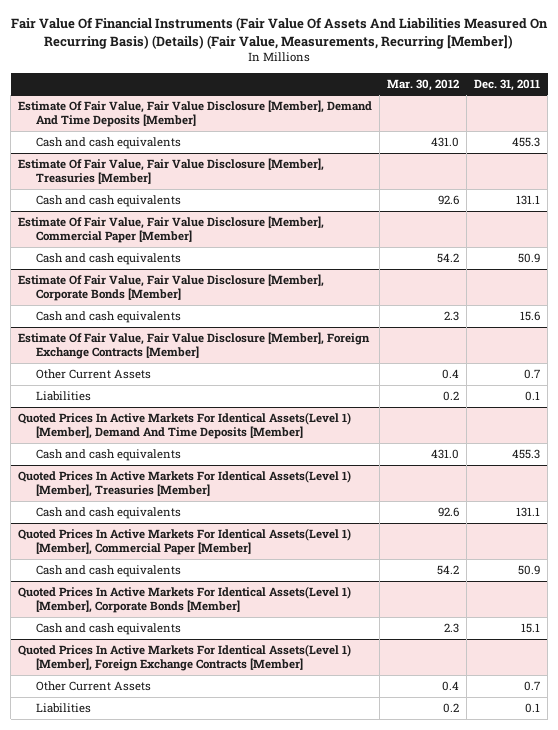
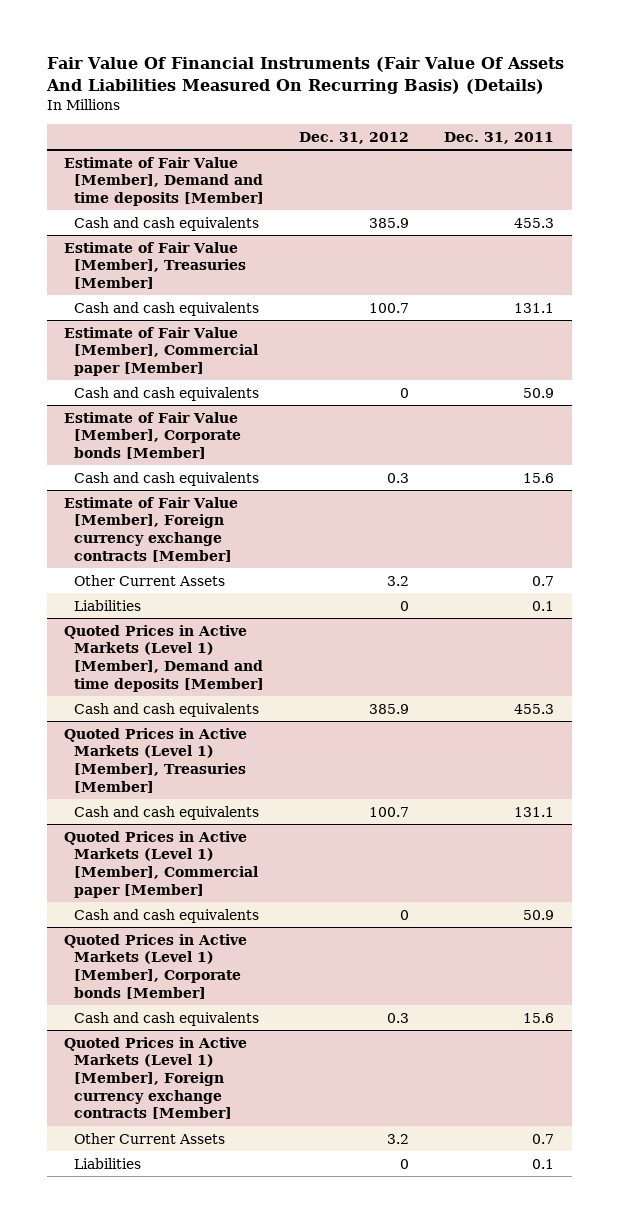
- Fair Value Of Financial Instruments (Fair Value Of Assets And Liabilities Measured On Recurring Basis) (Details) (Fair Value, Measurements, Recurring [Member])
+ Fair Value Of Financial Instruments (Fair Value Of Assets And Liabilities Measured On Recurring Basis) (Details)
- | Mar. 30, 2012 | Dec. 31, 2011
+ | Dec. 31, 2012 | Dec. 31, 2011
- Estimate Of Fair Value, Fair Value Disclosure [Member], Demand And Time Deposits [Member]
+ Estimate of Fair Value [Member], Demand and time deposits [Member]
- Estimate Of Fair Value, Fair Value Disclosure [Member], Treasuries [Member]
+ Estimate of Fair Value [Member], Treasuries [Member]
- Estimate Of Fair Value, Fair Value Disclosure [Member], Commercial Paper [Member]
+ Estimate of Fair Value [Member], Commercial paper [Member]
- Estimate Of Fair Value, Fair Value Disclosure [Member], Corporate Bonds [Member]
+ Estimate of Fair Value [Member], Corporate bonds [Member]
- Estimate Of Fair Value, Fair Value Disclosure [Member], Foreign Exchange Contracts [Member]
+ Estimate of Fair Value [Member], Foreign currency exchange contracts [Member]
- Quoted Prices In Active Markets For Identical Assets(Level 1) [Member], Demand And Time Deposits [Member]
+ Quoted Prices in Active Markets (Level 1) [Member], Demand and time deposits [Member]
- Quoted Prices In Active Markets For Identical Assets(Level 1) [Member], Treasuries [Member]
+ Quoted Prices in Active Markets (Level 1) [Member], Treasuries [Member]
- Quoted Prices In Active Markets For Identical Assets(Level 1) [Member], Commercial Paper [Member]
+ Quoted Prices in Active Markets (Level 1) [Member], Commercial paper [Member]
- Quoted Prices In Active Markets For Identical Assets(Level 1) [Member], Corporate Bonds [Member]
- Cash and cash equivalents | 2.3 | 15.1
- Quoted Prices In Active Markets For Identical Assets(Level 1) [Member], Foreign Exchange Contracts [Member]
+ Quoted Prices in Active Markets (Level 1) [Member], Corporate bonds [Member]
+ Cash and cash equivalents | 0.3 | 15.6
+ Quoted Prices in Active Markets (Level 1) [Member], Foreign currency exchange contracts [Member]

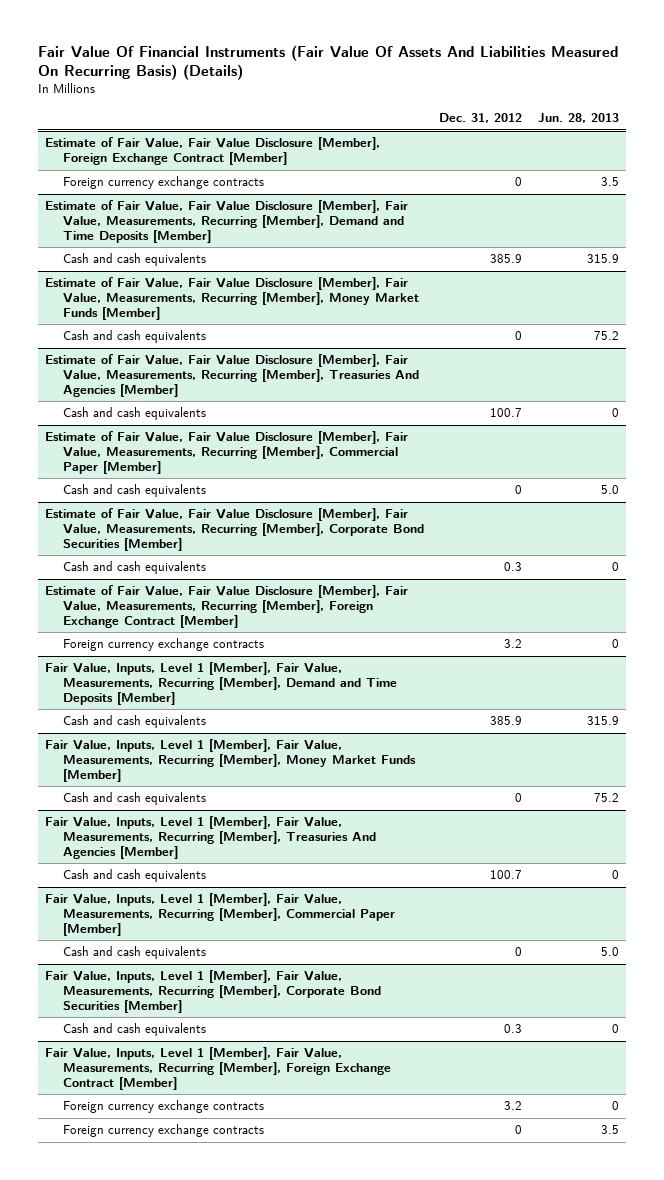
- | Dec. 31, 2012 | Dec. 31, 2011
+ | Dec. 31, 2012 | Jun. 28, 2013
- Estimate of Fair Value [Member], Demand and time deposits [Member]
+ Estimate of Fair Value, Fair Value Disclosure [Member], Foreign Exchange Contract [Member]
+ Foreign currency exchange contracts | 0 | 3.5
+ Estimate of Fair Value, Fair Value Disclosure [Member], Fair Value, Measurements, Recurring [Member], Demand and Time Deposits [Member]
- Estimate of Fair Value [Member], Treasuries [Member]
+ Estimate of Fair Value, Fair Value Disclosure [Member], Fair Value, Measurements, Recurring [Member], Money Market Funds [Member]
+ Cash and cash equivalents | 0 | 75.2
+ Estimate of Fair Value, Fair Value Disclosure [Member], Fair Value, Measurements, Recurring [Member], Treasuries And Agencies [Member]
- Estimate of Fair Value [Member], Commercial paper [Member]
+ Estimate of Fair Value, Fair Value Disclosure [Member], Fair Value, Measurements, Recurring [Member], Commercial Paper [Member]
- Estimate of Fair Value [Member], Corporate bonds [Member]
+ Estimate of Fair Value, Fair Value Disclosure [Member], Fair Value, Measurements, Recurring [Member], Corporate Bond Securities [Member]
- Estimate of Fair Value [Member], Foreign currency exchange contracts [Member]
- Other Current Assets | 3.2 | 0.7
- Liabilities | 0 | 0.1
- Quoted Prices in Active Markets (Level 1) [Member], Demand and time deposits [Member]
+ Estimate of Fair Value, Fair Value Disclosure [Member], Fair Value, Measurements, Recurring [Member], Foreign Exchange Contract [Member]
+ Foreign currency exchange contracts | 3.2 | 0
+ Fair Value, Inputs, Level 1 [Member], Fair Value, Measurements, Recurring [Member], Demand and Time Deposits [Member]
- Quoted Prices in Active Markets (Level 1) [Member], Treasuries [Member]
+ Fair Value, Inputs, Level 1 [Member], Fair Value, Measurements, Recurring [Member], Money Market Funds [Member]
+ Cash and cash equivalents | 0 | 75.2
+ Fair Value, Inputs, Level 1 [Member], Fair Value, Measurements, Recurring [Member], Treasuries And Agencies [Member]
- Quoted Prices in Active Markets (Level 1) [Member], Commercial paper [Member]
+ Fair Value, Inputs, Level 1 [Member], Fair Value, Measurements, Recurring [Member], Commercial Paper [Member]
- Quoted Prices in Active Markets (Level 1) [Member], Corporate bonds [Member]
+ Fair Value, Inputs, Level 1 [Member], Fair Value, Measurements, Recurring [Member], Corporate Bond Securities [Member]
- Quoted Prices in Active Markets (Level 1) [Member], Foreign currency exchange contracts [Member]
- Other Current Assets | 3.2 | 0.7
- Liabilities | 0 | 0.1
+ Fair Value, Inputs, Level 1 [Member], Fair Value, Measurements, Recurring [Member], Foreign Exchange Contract [Member]
+ Foreign currency exchange contracts | 3.2 | 0
+ Foreign currency exchange contracts | 0 | 3.5

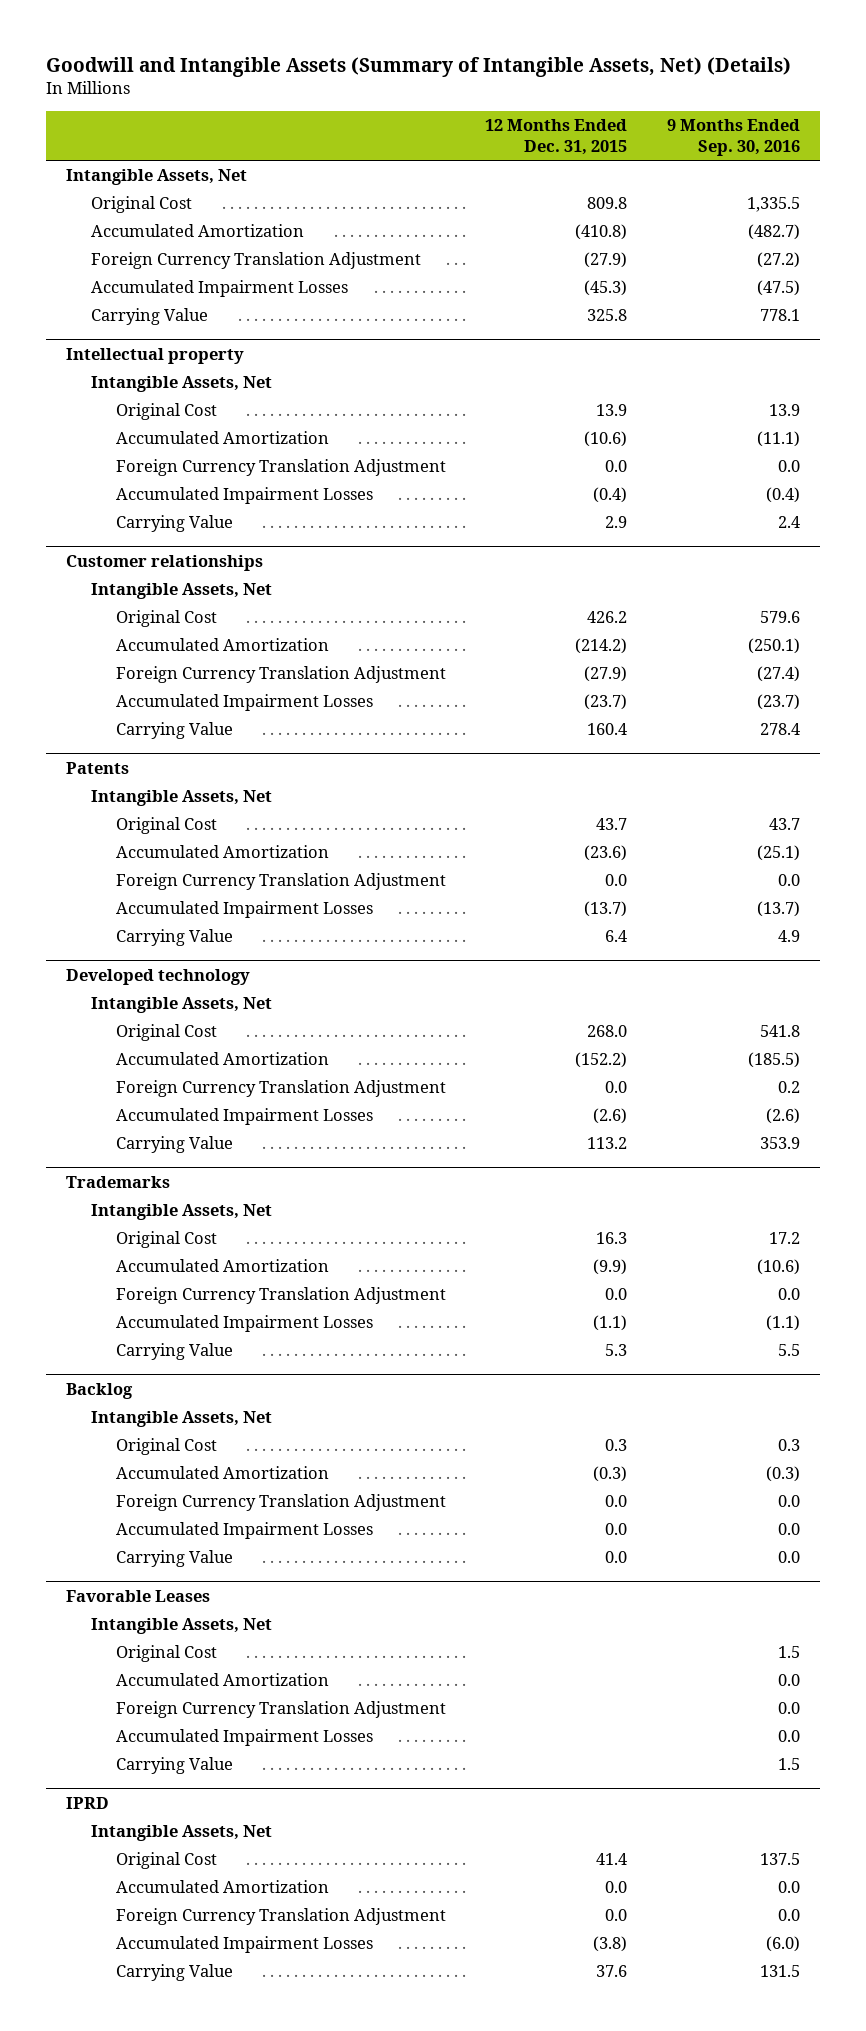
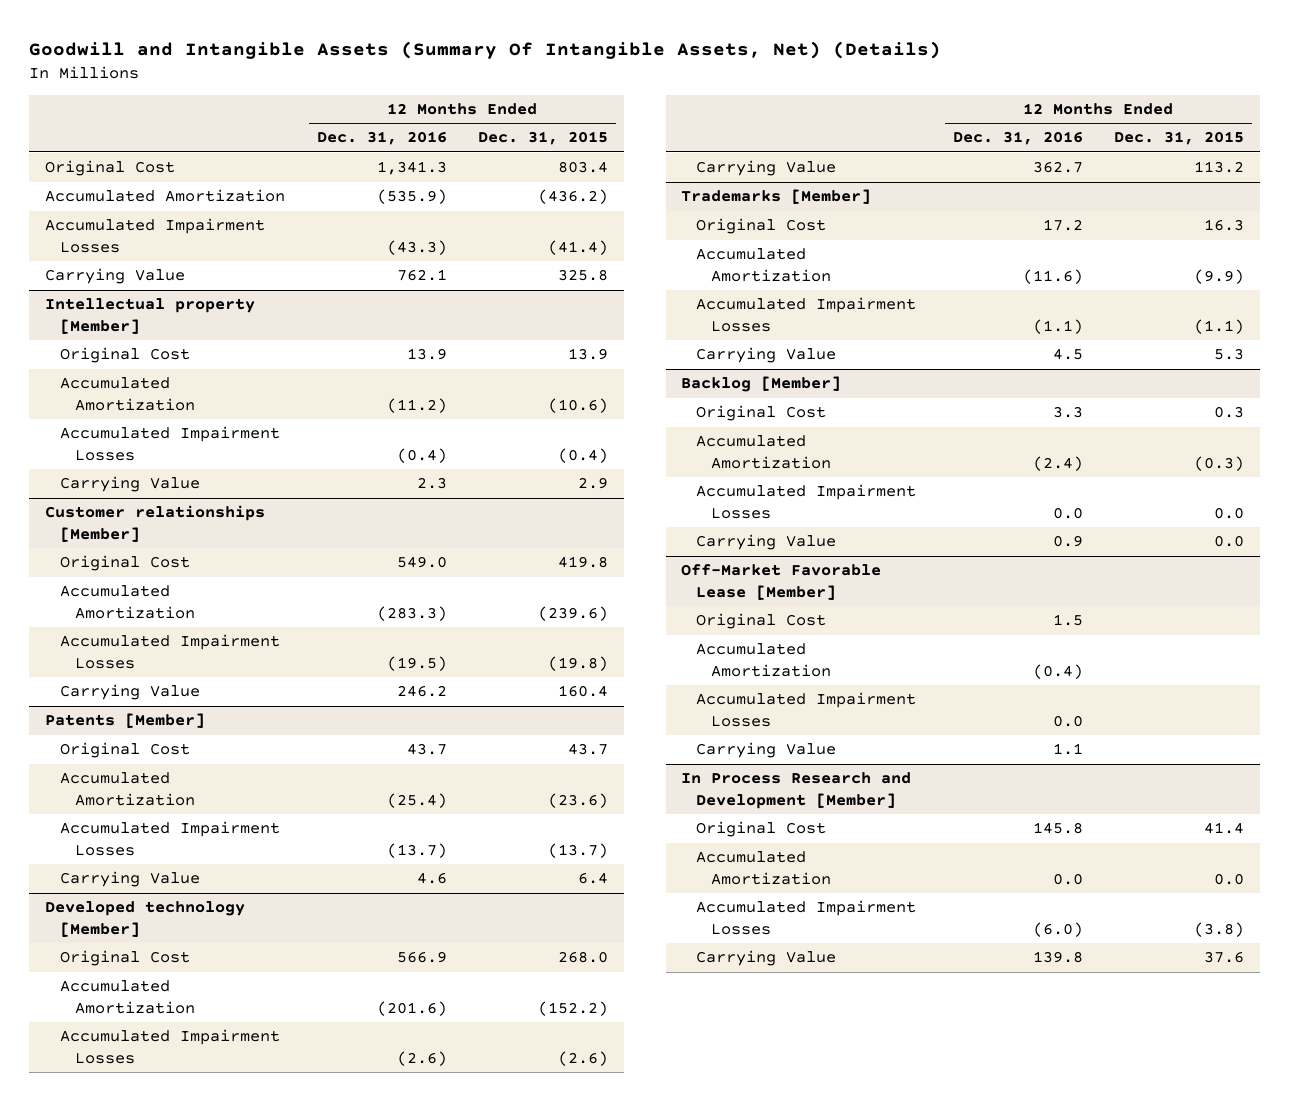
- Goodwill and Intangible Assets (Summary of Intangible Assets, Net) (Details)
+ Goodwill and Intangible Assets (Summary Of Intangible Assets, Net) (Details)
- | 12 Months Ended Dec. 31, 2015 | 9 Months Ended Sep. 30, 2016
+ | 12 Months Ended Dec. 31, 2016 | 12 Months Ended Dec. 31, 2015
- Intangible Assets, Net
- Original Cost | 809.8 | 1,335.5
- Accumulated Amortization | (410.8) | (482.7)
- Foreign Currency Translation Adjustment | (27.9) | (27.2)
- Accumulated Impairment Losses | (45.3) | (47.5)
+ Original Cost | 1,341.3 | 803.4
+ Accumulated Amortization | (535.9) | (436.2)
+ Accumulated Impairment Losses | (43.3) | (41.4)
- Intellectual property
- Intangible Assets, Net
+ Intellectual property [Member]
- Foreign Currency Translation Adjustment | 0.0 | 0.0
- Customer relationships
- Intangible Assets, Net
- Original Cost | 426.2 | 579.6
- Accumulated Amortization | (214.2) | (250.1)
- Foreign Currency Translation Adjustment | (27.9) | (27.4)
- Accumulated Impairment Losses | (23.7) | (23.7)
+ Customer relationships [Member]
+ Original Cost | 549.0 | 419.8
+ Accumulated Amortization | (283.3) | (239.6)
+ Accumulated Impairment Losses | (19.5) | (19.8)
- Patents
- Intangible Assets, Net
+ Patents [Member]
- Foreign Currency Translation Adjustment | 0.0 | 0.0
- Developed technology
- Intangible Assets, Net
+ Developed technology [Member]
- Foreign Currency Translation Adjustment | 0.0 | 0.2
- Trademarks
- Intangible Assets, Net
+ Trademarks [Member]
- Foreign Currency Translation Adjustment | 0.0 | 0.0
- Backlog
- Intangible Assets, Net
+ Backlog [Member]
- Foreign Currency Translation Adjustment | 0.0 | 0.0
- Favorable Leases
- Intangible Assets, Net
+ Off-Market Favorable Lease [Member]
- Foreign Currency Translation Adjustment | | 0.0
- IPRD
- Intangible Assets, Net
+ In Process Research and Development [Member]
- Foreign Currency Translation Adjustment | 0.0 | 0.0

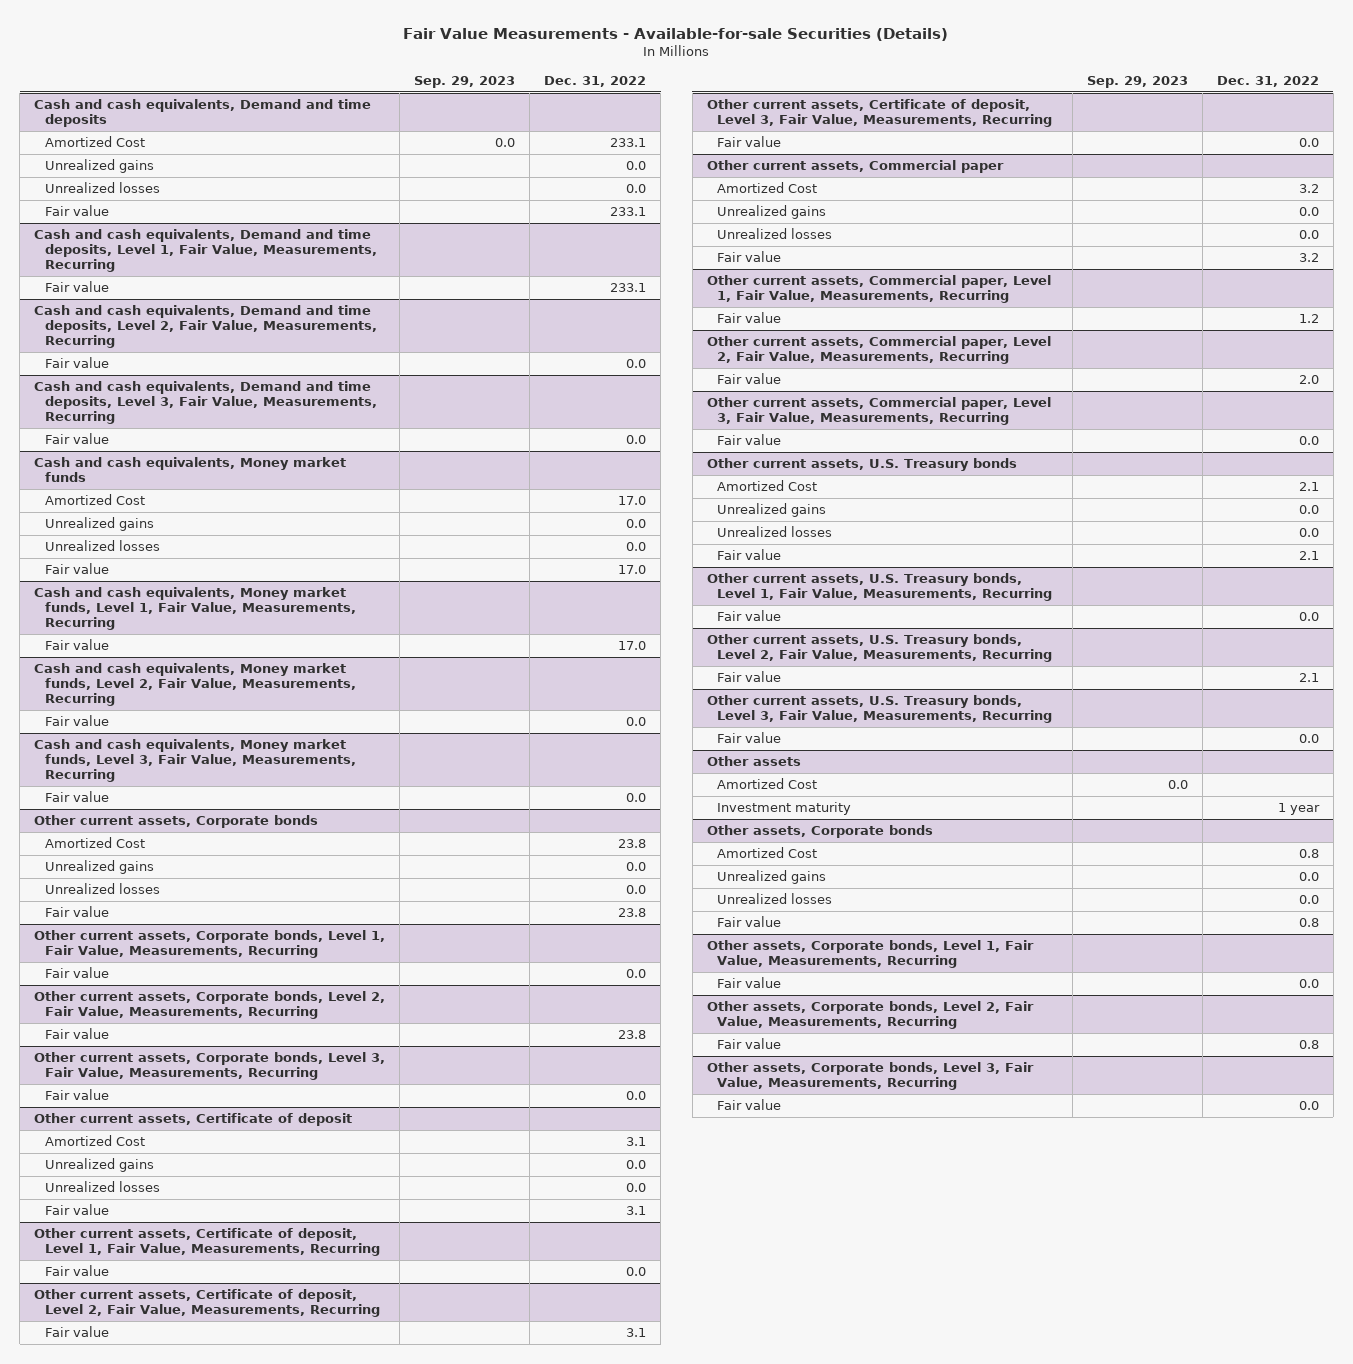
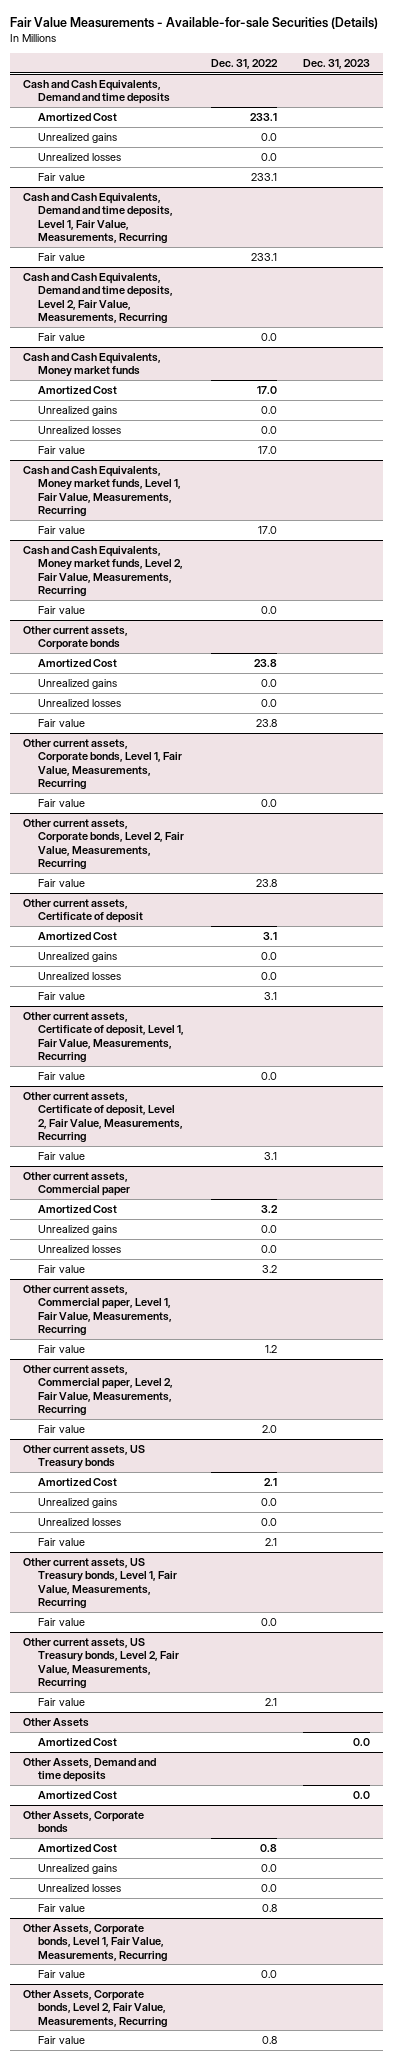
- | Sep. 29, 2023 | Dec. 31, 2022
+ | Dec. 31, 2022 | Dec. 31, 2023
- Cash and cash equivalents, Demand and time deposits
+ Cash and Cash Equivalents, Demand and time deposits
- Cash and cash equivalents, Demand and time deposits, Level 1, Fair Value, Measurements, Recurring
+ Cash and Cash Equivalents, Demand and time deposits, Level 1, Fair Value, Measurements, Recurring
- Cash and cash equivalents, Demand and time deposits, Level 2, Fair Value, Measurements, Recurring
- Fair value | | 0.0
- Cash and cash equivalents, Demand and time deposits, Level 3, Fair Value, Measurements, Recurring
+ Cash and Cash Equivalents, Demand and time deposits, Level 2, Fair Value, Measurements, Recurring
- Cash and cash equivalents, Money market funds
+ Cash and Cash Equivalents, Money market funds
- Cash and cash equivalents, Money market funds, Level 1, Fair Value, Measurements, Recurring
+ Cash and Cash Equivalents, Money market funds, Level 1, Fair Value, Measurements, Recurring
- Cash and cash equivalents, Money market funds, Level 2, Fair Value, Measurements, Recurring
- Fair value | | 0.0
- Cash and cash equivalents, Money market funds, Level 3, Fair Value, Measurements, Recurring
+ Cash and Cash Equivalents, Money market funds, Level 2, Fair Value, Measurements, Recurring
- Other current assets, Corporate bonds, Level 3, Fair Value, Measurements, Recurring
- Fair value | | 0.0
- Other current assets, Certificate of deposit, Level 3, Fair Value, Measurements, Recurring
- Fair value | | 0.0
- Other current assets, Commercial paper, Level 3, Fair Value, Measurements, Recurring
- Fair value | | 0.0
- Other current assets, U.S. Treasury bonds
+ Other current assets, US Treasury bonds
- Other current assets, U.S. Treasury bonds, Level 1, Fair Value, Measurements, Recurring
+ Other current assets, US Treasury bonds, Level 1, Fair Value, Measurements, Recurring
- Other current assets, U.S. Treasury bonds, Level 2, Fair Value, Measurements, Recurring
+ Other current assets, US Treasury bonds, Level 2, Fair Value, Measurements, Recurring
- Other current assets, U.S. Treasury bonds, Level 3, Fair Value, Measurements, Recurring
- Fair value | | 0.0
- Other assets
+ Other Assets
- Investment maturity | | 1 year
- Other assets, Corporate bonds
+ Other Assets, Demand and time deposits
+ Amortized Cost | | 0.0
+ Other Assets, Corporate bonds
- Other assets, Corporate bonds, Level 1, Fair Value, Measurements, Recurring
+ Other Assets, Corporate bonds, Level 1, Fair Value, Measurements, Recurring
- Other assets, Corporate bonds, Level 2, Fair Value, Measurements, Recurring
+ Other Assets, Corporate bonds, Level 2, Fair Value, Measurements, Recurring
- Other assets, Corporate bonds, Level 3, Fair Value, Measurements, Recurring
- Fair value | | 0.0

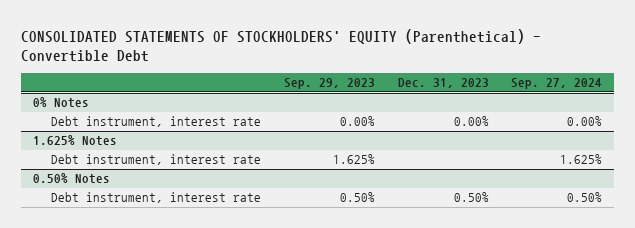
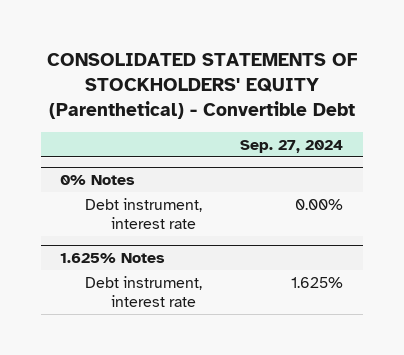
- | Sep. 29, 2023 | Dec. 31, 2023 | Sep. 27, 2024
+ | Sep. 27, 2024
- 0.50% Notes
- Debt instrument, interest rate | 0.50% | 0.50% | 0.50%

